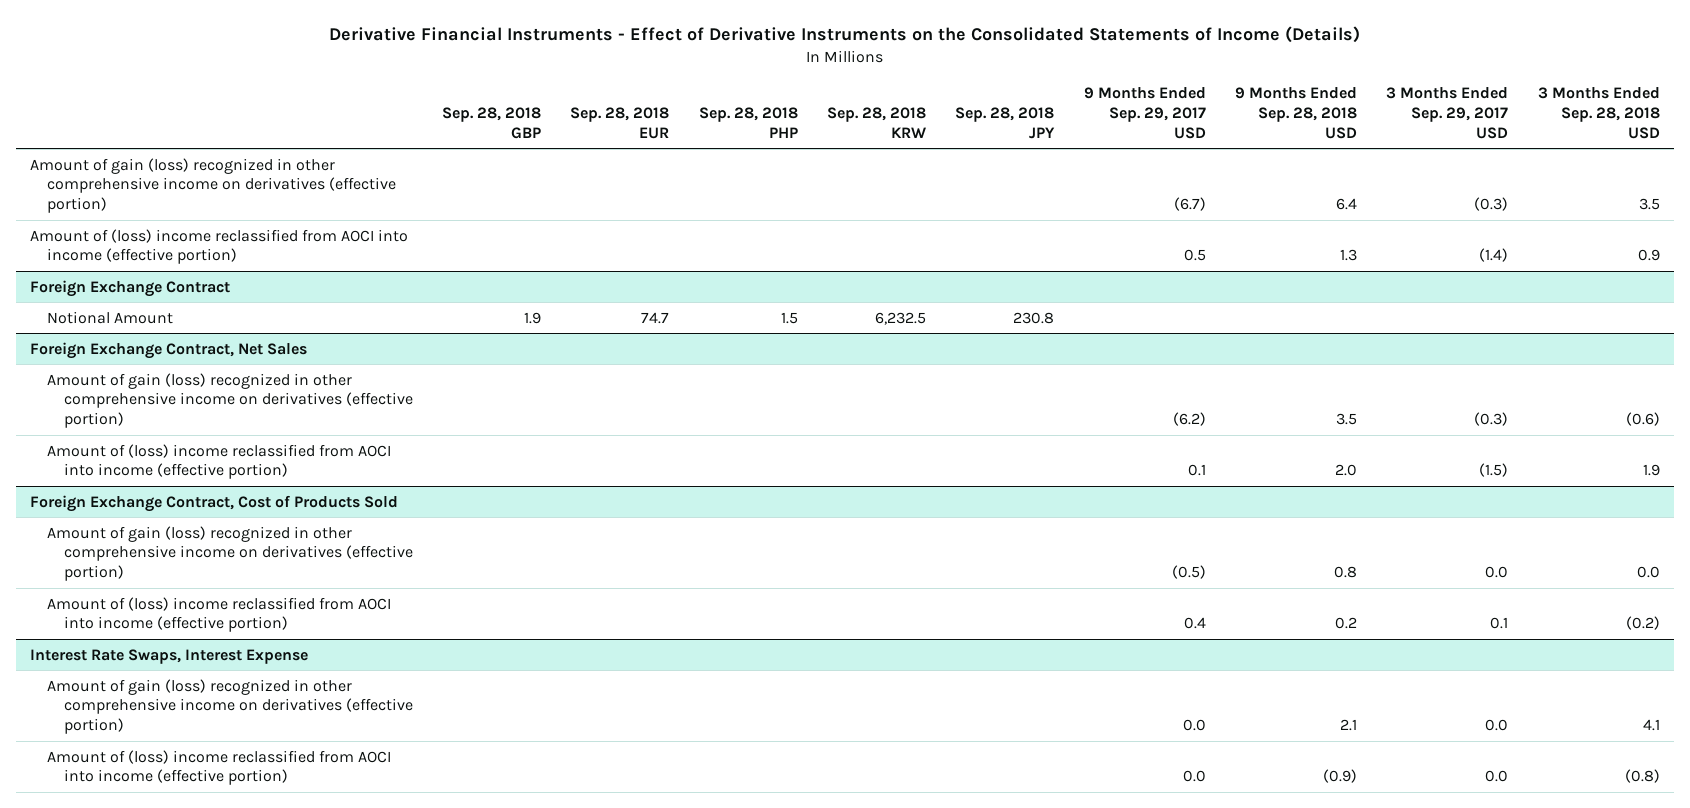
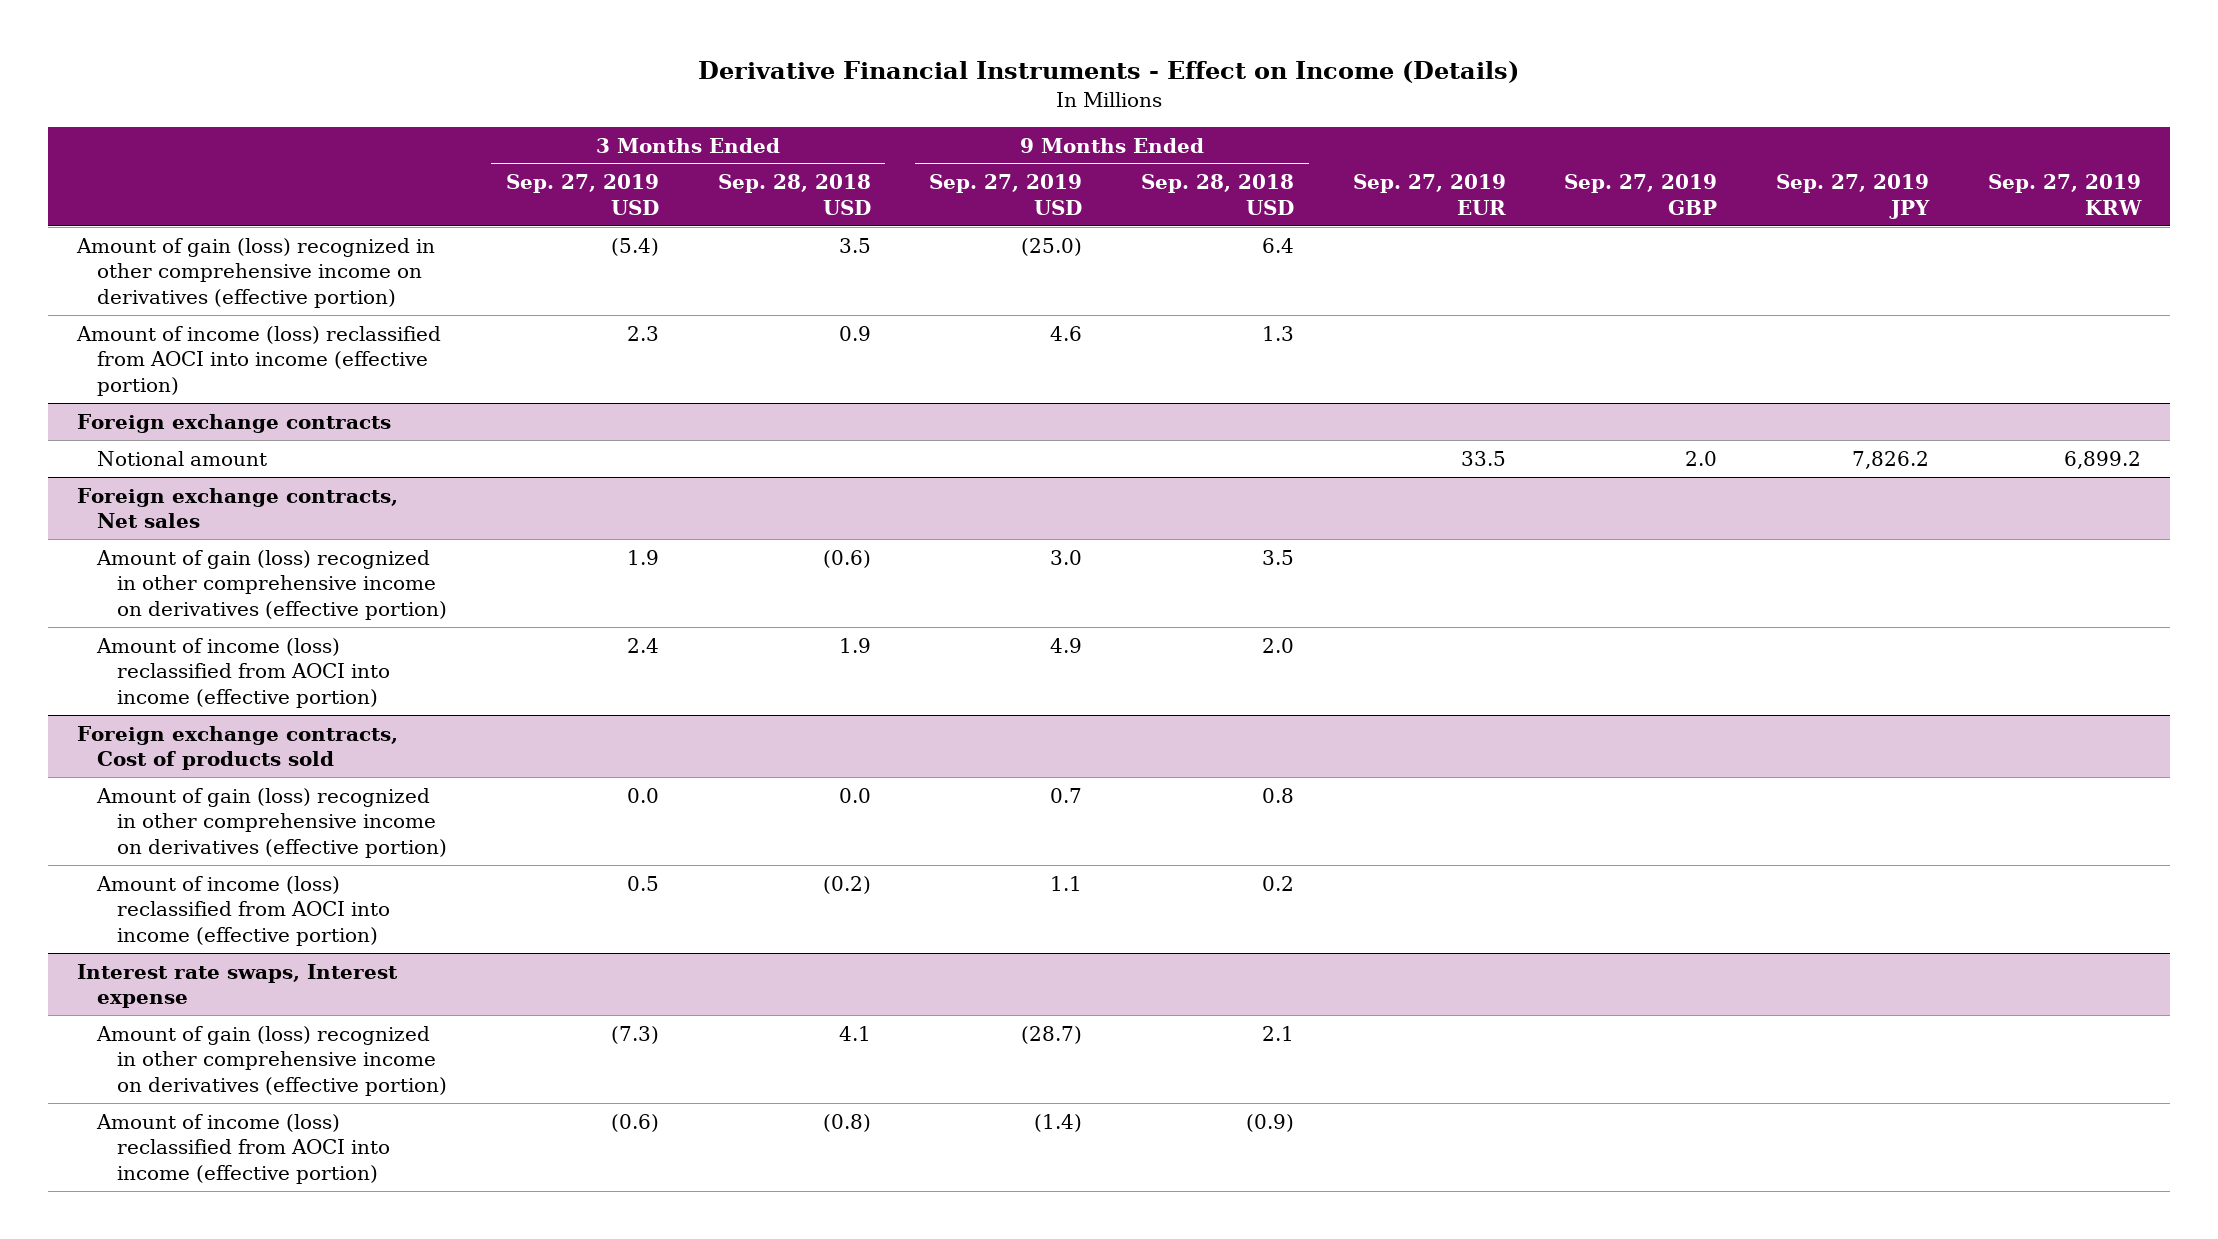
- Derivative Financial Instruments - Effect of Derivative Instruments on the Consolidated Statements of Income (Details)
+ Derivative Financial Instruments - Effect on Income (Details)
- | Sep. 28, 2018 GBP | Sep. 28, 2018 EUR | Sep. 28, 2018 PHP | Sep. 28, 2018 KRW | Sep. 28, 2018 JPY | 9 Months Ended Sep. 29, 2017 USD | 9 Months Ended Sep. 28, 2018 USD | 3 Months Ended Sep. 29, 2017 USD | 3 Months Ended Sep. 28, 2018 USD
+ | 3 Months Ended Sep. 27, 2019 USD | 3 Months Ended Sep. 28, 2018 USD | 9 Months Ended Sep. 27, 2019 USD | 9 Months Ended Sep. 28, 2018 USD | Sep. 27, 2019 EUR | Sep. 27, 2019 GBP | Sep. 27, 2019 JPY | Sep. 27, 2019 KRW
- Amount of (loss) income reclassified from AOCI into income (effective portion) | | | | | | 0.5 | 1.3 | (1.4) | 0.9
- Foreign Exchange Contract
- Notional Amount | 1.9 | 74.7 | 1.5 | 6,232.5 | 230.8 | | | |
- Foreign Exchange Contract, Net Sales
+ Amount of income (loss) reclassified from AOCI into income (effective portion) | 2.3 | 0.9 | 4.6 | 1.3 | | | |
+ Foreign exchange contracts
+ Notional amount | | | | | 33.5 | 2.0 | 7,826.2 | 6,899.2
+ Foreign exchange contracts, Net sales
- Amount of (loss) income reclassified from AOCI into income (effective portion) | | | | | | 0.1 | 2.0 | (1.5) | 1.9
- Foreign Exchange Contract, Cost of Products Sold
+ Amount of income (loss) reclassified from AOCI into income (effective portion) | 2.4 | 1.9 | 4.9 | 2.0 | | | |
+ Foreign exchange contracts, Cost of products sold
- Amount of (loss) income reclassified from AOCI into income (effective portion) | | | | | | 0.4 | 0.2 | 0.1 | (0.2)
- Interest Rate Swaps, Interest Expense
+ Amount of income (loss) reclassified from AOCI into income (effective portion) | 0.5 | (0.2) | 1.1 | 0.2 | | | |
+ Interest rate swaps, Interest expense
- Amount of (loss) income reclassified from AOCI into income (effective portion) | | | | | | 0.0 | (0.9) | 0.0 | (0.8)
+ Amount of income (loss) reclassified from AOCI into income (effective portion) | (0.6) | (0.8) | (1.4) | (0.9) | | | |

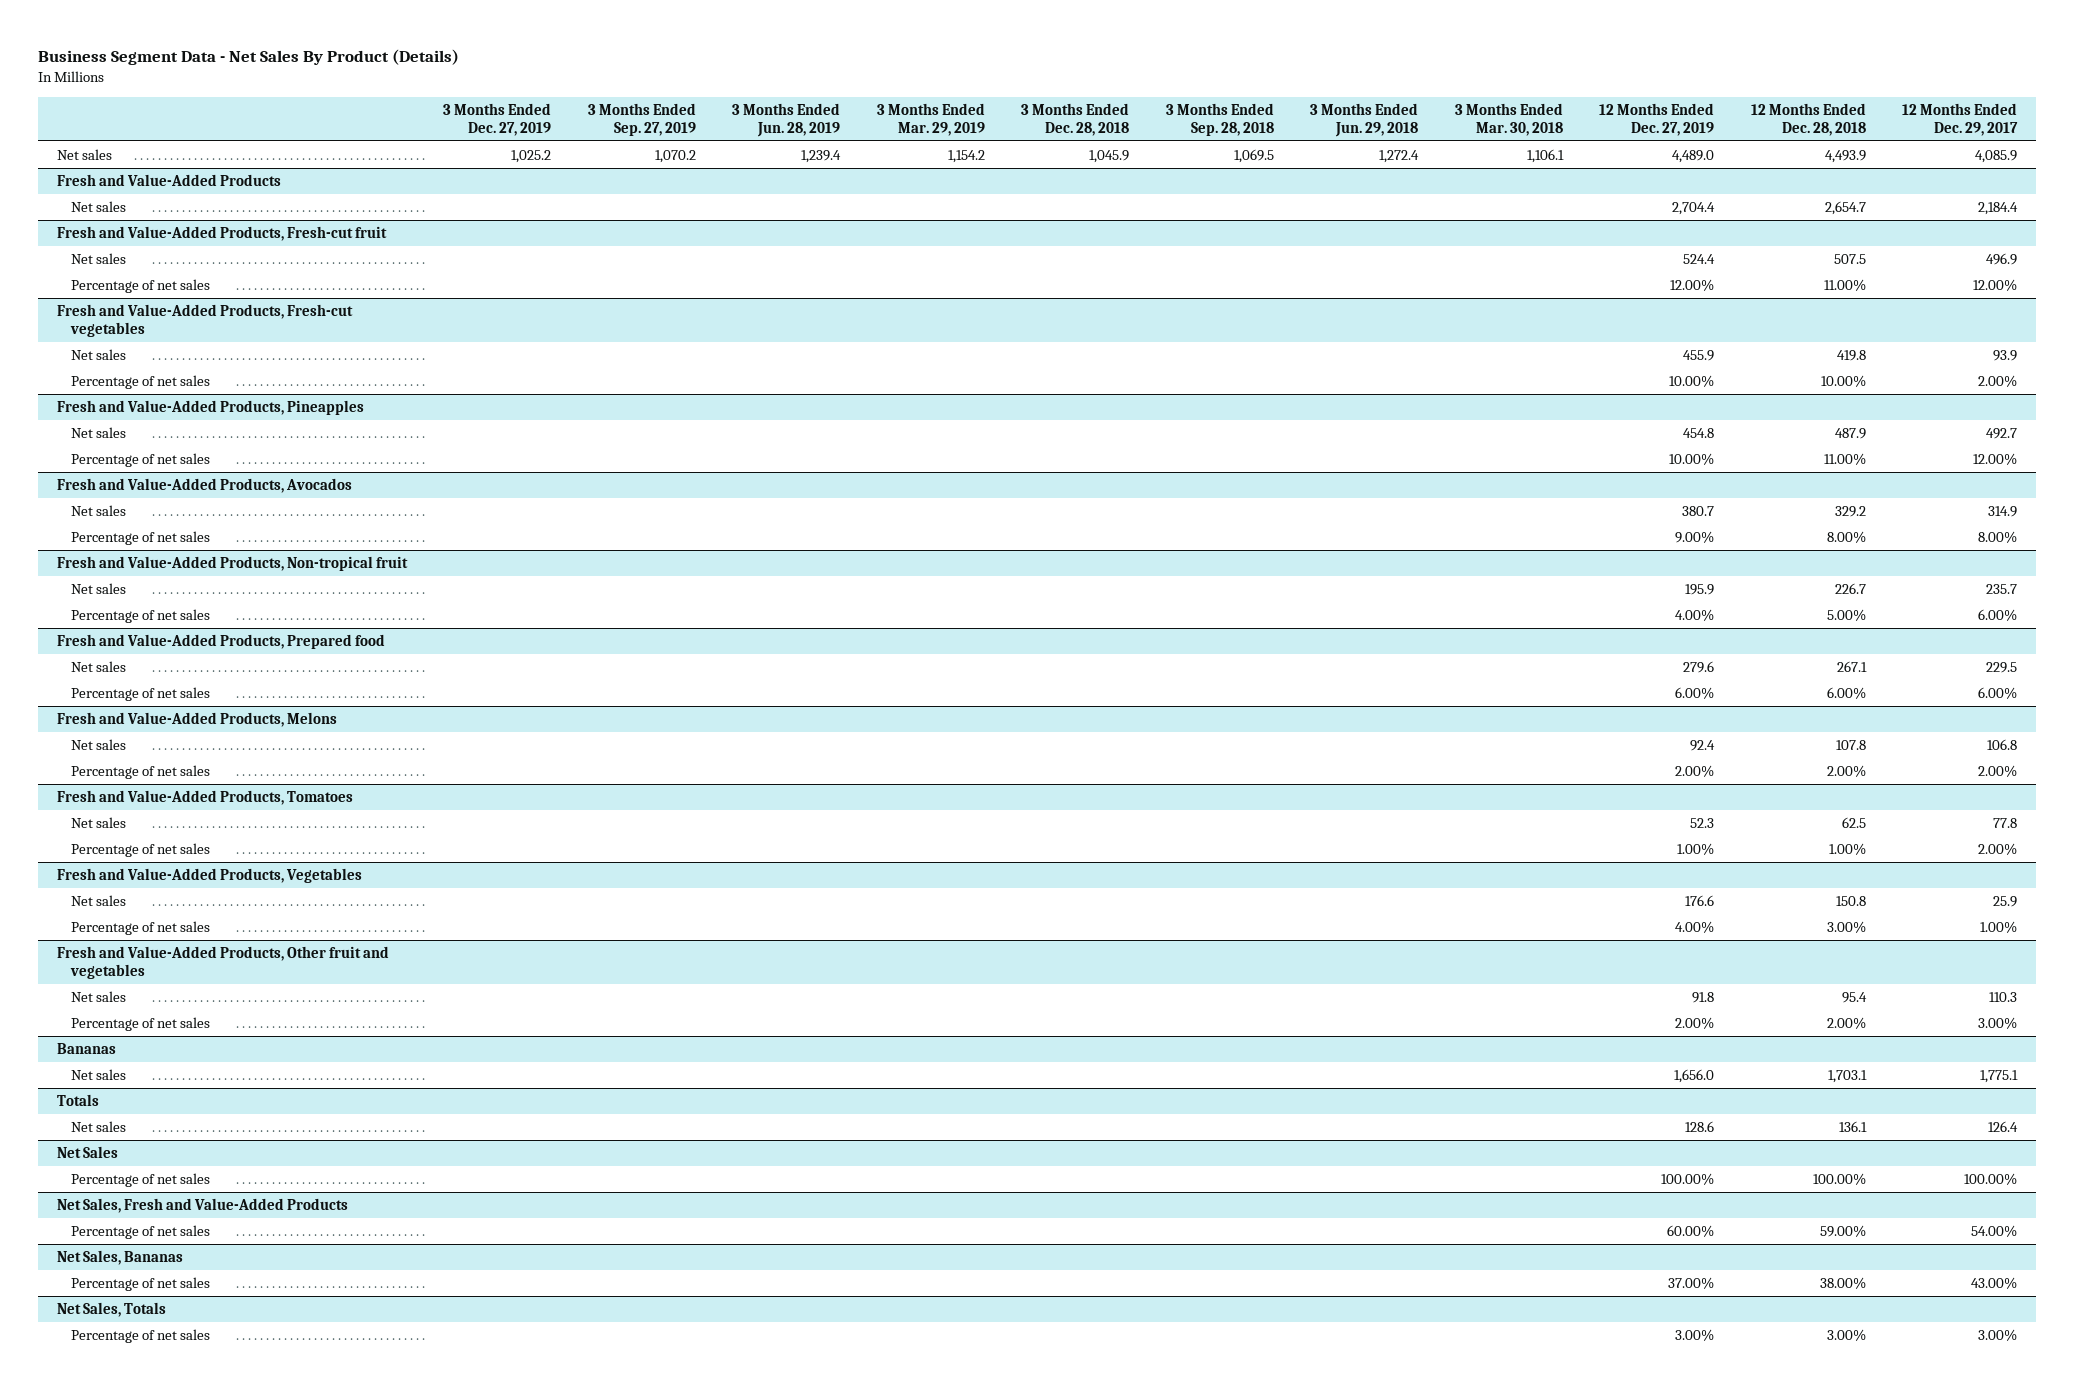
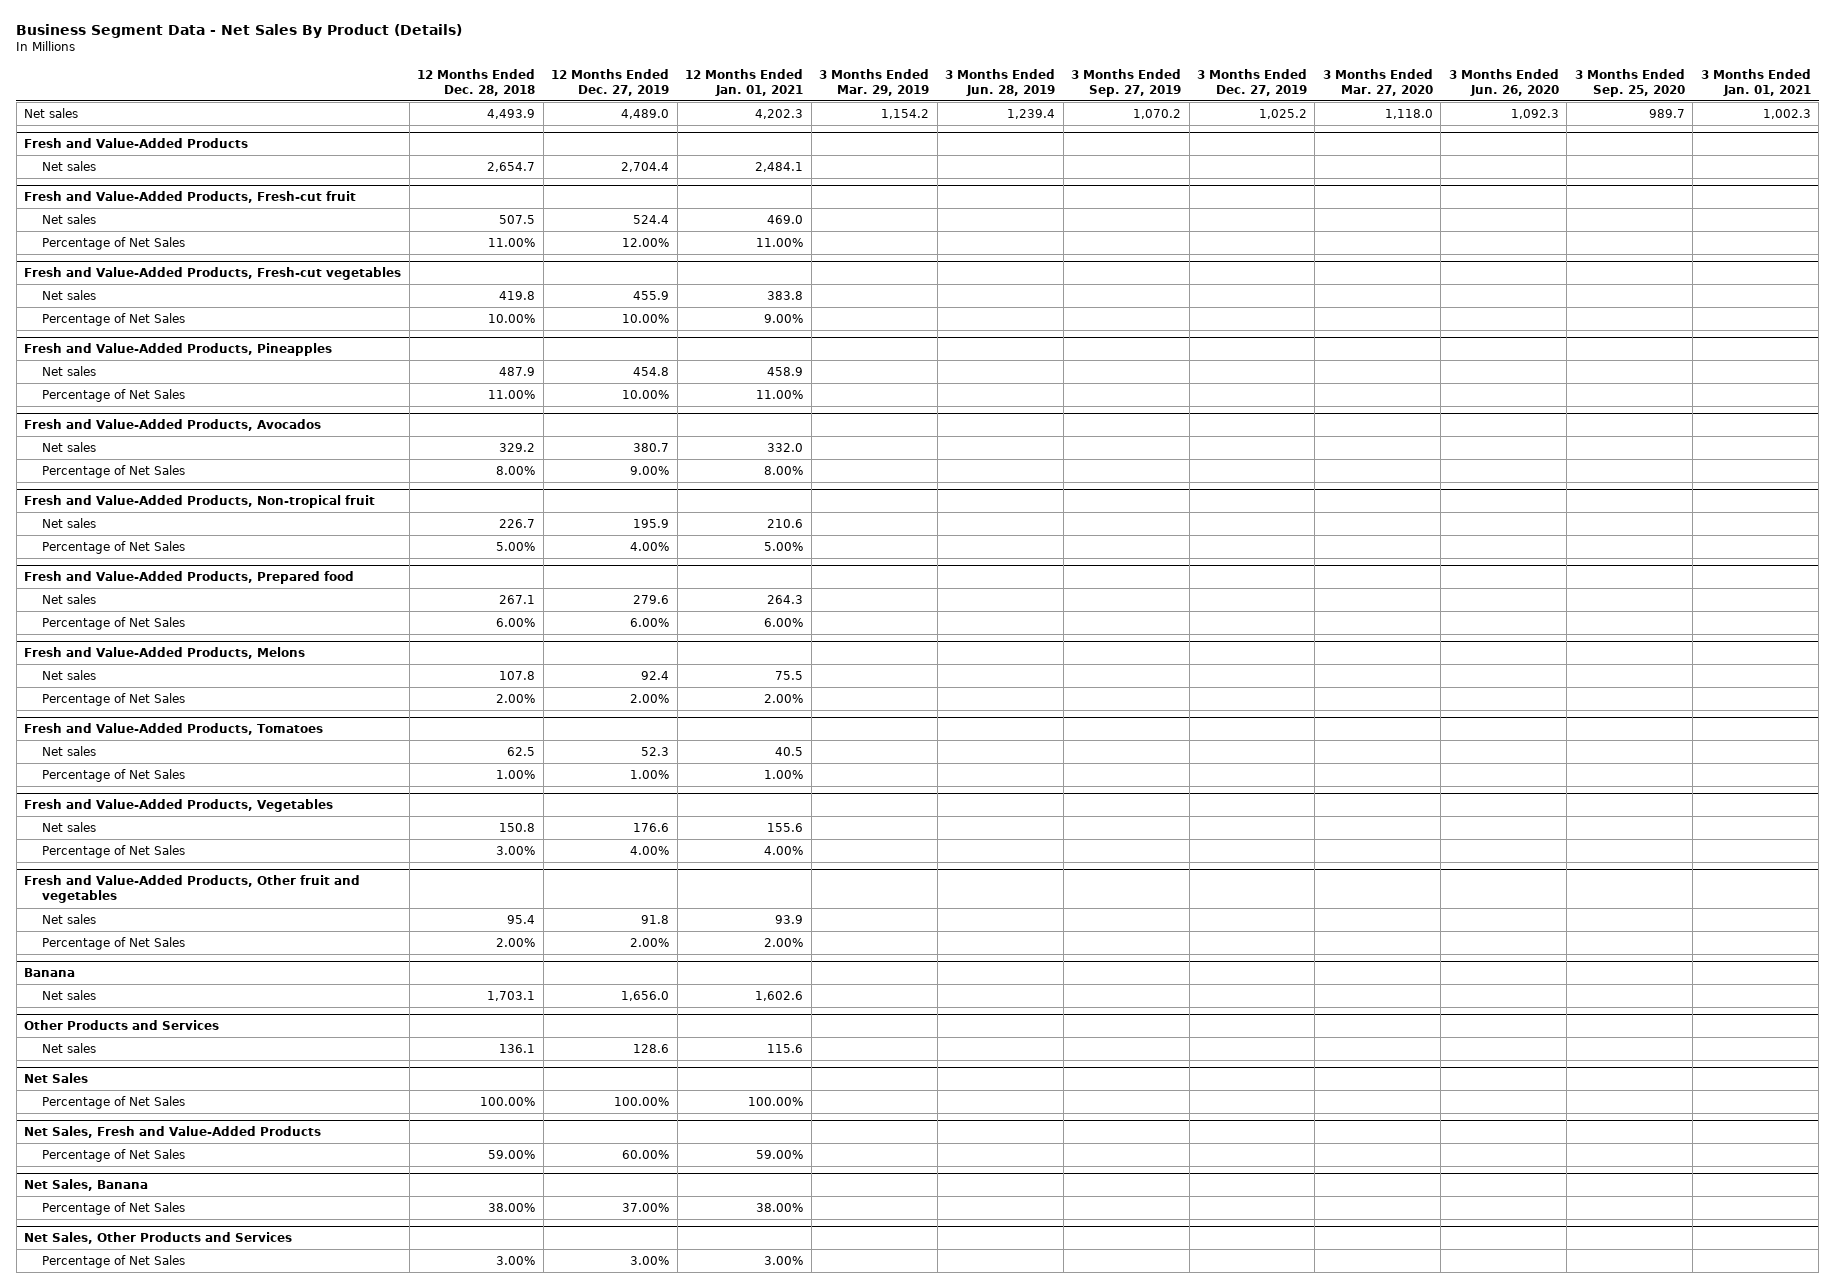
- | 3 Months Ended Dec. 27, 2019 | 3 Months Ended Sep. 27, 2019 | 3 Months Ended Jun. 28, 2019 | 3 Months Ended Mar. 29, 2019 | 3 Months Ended Dec. 28, 2018 | 3 Months Ended Sep. 28, 2018 | 3 Months Ended Jun. 29, 2018 | 3 Months Ended Mar. 30, 2018 | 12 Months Ended Dec. 27, 2019 | 12 Months Ended Dec. 28, 2018 | 12 Months Ended Dec. 29, 2017
+ | 12 Months Ended Dec. 28, 2018 | 12 Months Ended Dec. 27, 2019 | 12 Months Ended Jan. 01, 2021 | 3 Months Ended Mar. 29, 2019 | 3 Months Ended Jun. 28, 2019 | 3 Months Ended Sep. 27, 2019 | 3 Months Ended Dec. 27, 2019 | 3 Months Ended Mar. 27, 2020 | 3 Months Ended Jun. 26, 2020 | 3 Months Ended Sep. 25, 2020 | 3 Months Ended Jan. 01, 2021
@ Fresh and Value-Added Products, Fresh-cut fruit
- Percentage of net sales | | | | | | | | | 12.00% | 11.00% | 12.00%
+ Percentage of Net Sales | 11.00% | 12.00% | 11.00% | | | | | | | |
@ Fresh and Value-Added Products, Fresh-cut vegetables
- Percentage of net sales | | | | | | | | | 10.00% | 10.00% | 2.00%
+ Percentage of Net Sales | 10.00% | 10.00% | 9.00% | | | | | | | |
@ Fresh and Value-Added Products, Pineapples
- Percentage of net sales | | | | | | | | | 10.00% | 11.00% | 12.00%
+ Percentage of Net Sales | 11.00% | 10.00% | 11.00% | | | | | | | |
@ Fresh and Value-Added Products, Avocados
- Percentage of net sales | | | | | | | | | 9.00% | 8.00% | 8.00%
+ Percentage of Net Sales | 8.00% | 9.00% | 8.00% | | | | | | | |
@ Fresh and Value-Added Products, Non-tropical fruit
- Percentage of net sales | | | | | | | | | 4.00% | 5.00% | 6.00%
+ Percentage of Net Sales | 5.00% | 4.00% | 5.00% | | | | | | | |
@ Fresh and Value-Added Products, Prepared food
- Percentage of net sales | | | | | | | | | 6.00% | 6.00% | 6.00%
+ Percentage of Net Sales | 6.00% | 6.00% | 6.00% | | | | | | | |
@ Fresh and Value-Added Products, Melons
- Percentage of net sales | | | | | | | | | 2.00% | 2.00% | 2.00%
+ Percentage of Net Sales | 2.00% | 2.00% | 2.00% | | | | | | | |
@ Fresh and Value-Added Products, Tomatoes
- Percentage of net sales | | | | | | | | | 1.00% | 1.00% | 2.00%
+ Percentage of Net Sales | 1.00% | 1.00% | 1.00% | | | | | | | |
@ Fresh and Value-Added Products, Vegetables
- Percentage of net sales | | | | | | | | | 4.00% | 3.00% | 1.00%
+ Percentage of Net Sales | 3.00% | 4.00% | 4.00% | | | | | | | |
@ Fresh and Value-Added Products, Other fruit and vegetables
- Percentage of net sales | | | | | | | | | 2.00% | 2.00% | 3.00%
- Bananas
@ Fresh and Value-Added Products, Other fruit and vegetables
+ Percentage of Net Sales | 2.00% | 2.00% | 2.00% | | | | | | | |
+ Banana
- Totals
+ Other Products and Services
@ Net Sales
- Percentage of net sales | | | | | | | | | 100.00% | 100.00% | 100.00%
+ Percentage of Net Sales | 100.00% | 100.00% | 100.00% | | | | | | | |
@ Net Sales, Fresh and Value-Added Products
- Percentage of net sales | | | | | | | | | 60.00% | 59.00% | 54.00%
- Net Sales, Bananas
- Percentage of net sales | | | | | | | | | 37.00% | 38.00% | 43.00%
- Net Sales, Totals
- Percentage of net sales | | | | | | | | | 3.00% | 3.00% | 3.00%
@ Net Sales, Fresh and Value-Added Products
+ Percentage of Net Sales | 59.00% | 60.00% | 59.00% | | | | | | | |
+ Net Sales, Banana
+ Percentage of Net Sales | 38.00% | 37.00% | 38.00% | | | | | | | |
+ Net Sales, Other Products and Services
+ Percentage of Net Sales | 3.00% | 3.00% | 3.00% | | | | | | | |

